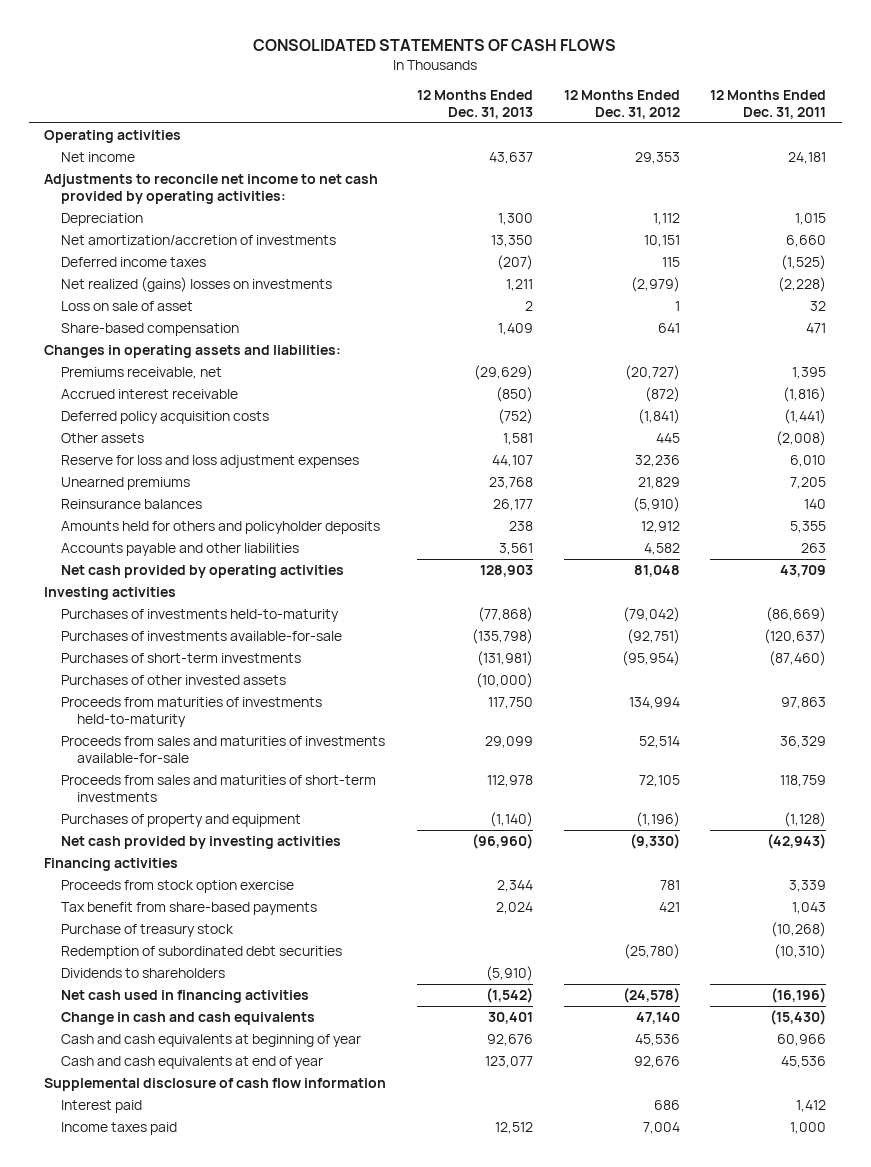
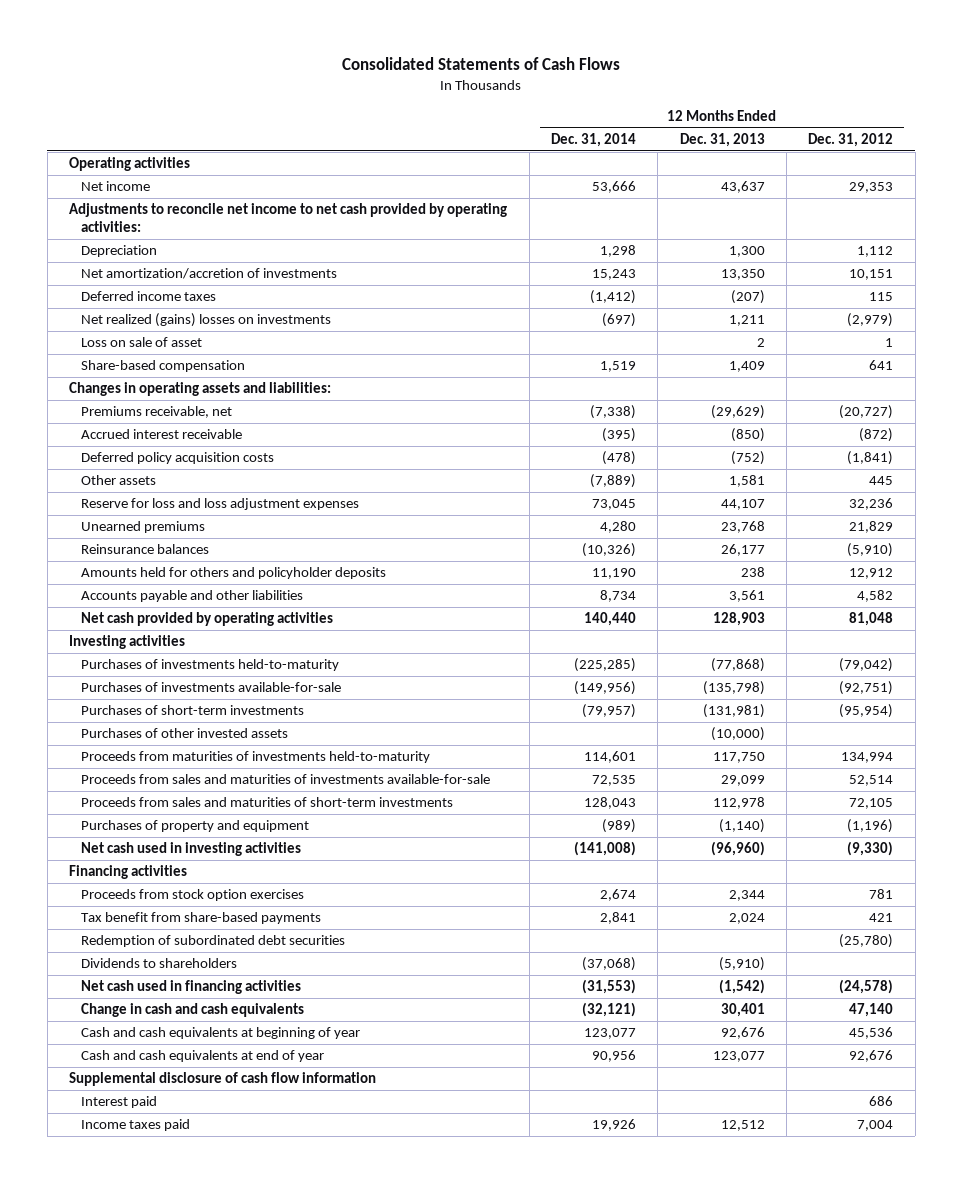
- CONSOLIDATED STATEMENTS OF CASH FLOWS
+ Consolidated Statements of Cash Flows
- | 12 Months Ended Dec. 31, 2013 | 12 Months Ended Dec. 31, 2012 | 12 Months Ended Dec. 31, 2011
+ | 12 Months Ended Dec. 31, 2014 | 12 Months Ended Dec. 31, 2013 | 12 Months Ended Dec. 31, 2012
- Net cash provided by investing activities | (96,960) | (9,330) | (42,943)
+ Net cash used in investing activities | (141,008) | (96,960) | (9,330)
- Proceeds from stock option exercise | 2,344 | 781 | 3,339
+ Proceeds from stock option exercises | 2,674 | 2,344 | 781
- Purchase of treasury stock | | | (10,268)

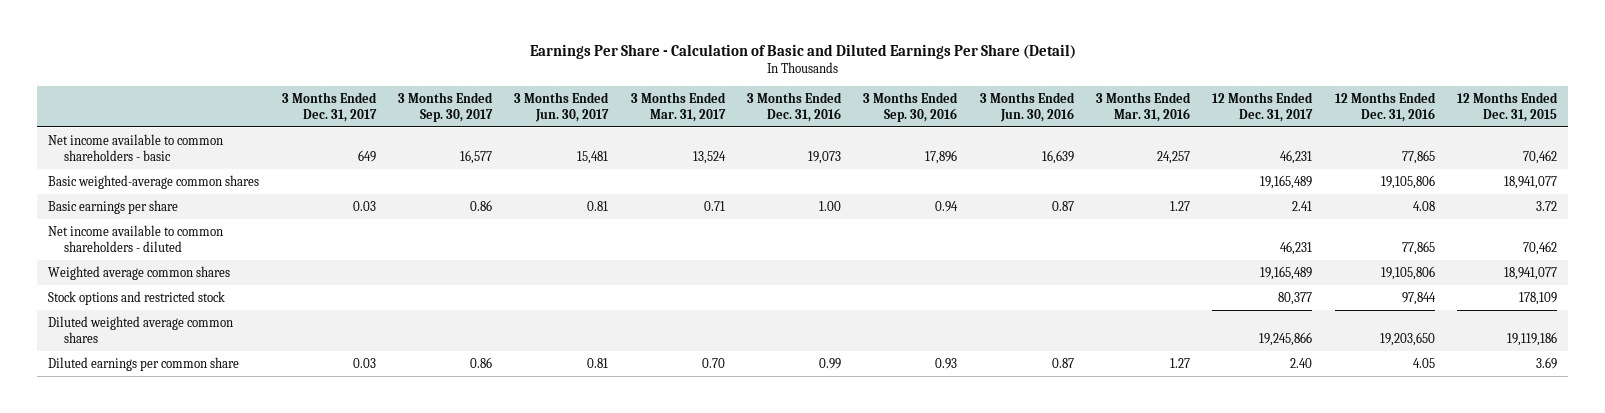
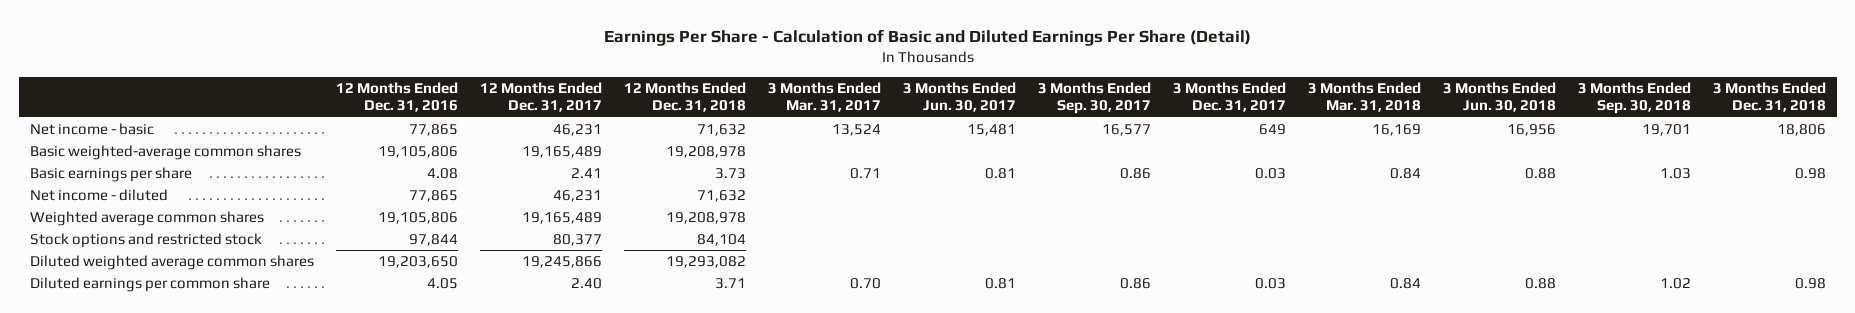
- | 3 Months Ended Dec. 31, 2017 | 3 Months Ended Sep. 30, 2017 | 3 Months Ended Jun. 30, 2017 | 3 Months Ended Mar. 31, 2017 | 3 Months Ended Dec. 31, 2016 | 3 Months Ended Sep. 30, 2016 | 3 Months Ended Jun. 30, 2016 | 3 Months Ended Mar. 31, 2016 | 12 Months Ended Dec. 31, 2017 | 12 Months Ended Dec. 31, 2016 | 12 Months Ended Dec. 31, 2015
+ | 12 Months Ended Dec. 31, 2016 | 12 Months Ended Dec. 31, 2017 | 12 Months Ended Dec. 31, 2018 | 3 Months Ended Mar. 31, 2017 | 3 Months Ended Jun. 30, 2017 | 3 Months Ended Sep. 30, 2017 | 3 Months Ended Dec. 31, 2017 | 3 Months Ended Mar. 31, 2018 | 3 Months Ended Jun. 30, 2018 | 3 Months Ended Sep. 30, 2018 | 3 Months Ended Dec. 31, 2018
- Net income available to common shareholders - basic | 649 | 16,577 | 15,481 | 13,524 | 19,073 | 17,896 | 16,639 | 24,257 | 46,231 | 77,865 | 70,462
+ Net income - basic | 77,865 | 46,231 | 71,632 | 13,524 | 15,481 | 16,577 | 649 | 16,169 | 16,956 | 19,701 | 18,806
- Net income available to common shareholders - diluted | | | | | | | | | 46,231 | 77,865 | 70,462
+ Net income - diluted | 77,865 | 46,231 | 71,632 | | | | | | | |

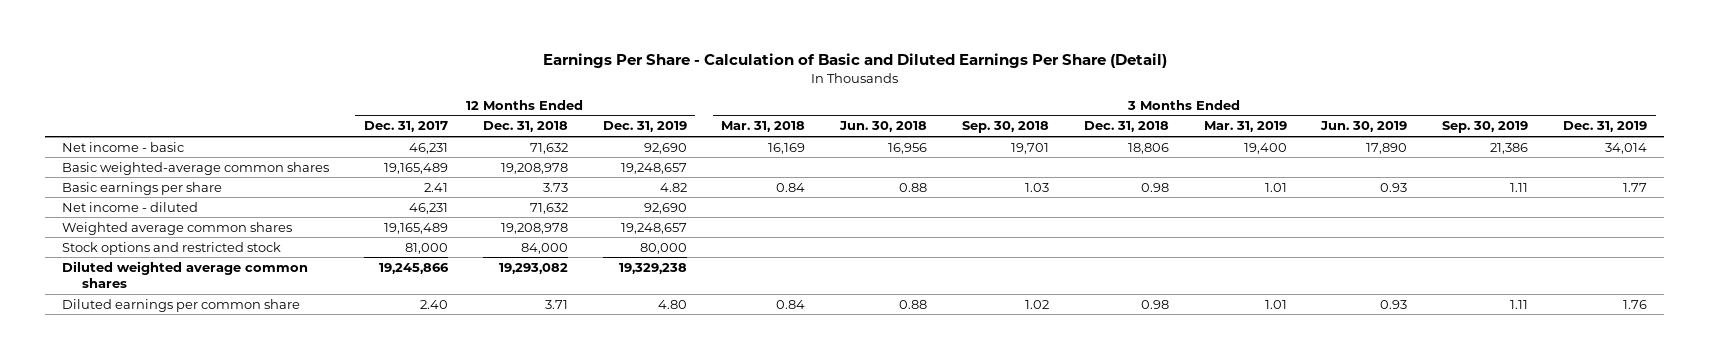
- | 12 Months Ended Dec. 31, 2016 | 12 Months Ended Dec. 31, 2017 | 12 Months Ended Dec. 31, 2018 | 3 Months Ended Mar. 31, 2017 | 3 Months Ended Jun. 30, 2017 | 3 Months Ended Sep. 30, 2017 | 3 Months Ended Dec. 31, 2017 | 3 Months Ended Mar. 31, 2018 | 3 Months Ended Jun. 30, 2018 | 3 Months Ended Sep. 30, 2018 | 3 Months Ended Dec. 31, 2018
+ | 12 Months Ended Dec. 31, 2017 | 12 Months Ended Dec. 31, 2018 | 12 Months Ended Dec. 31, 2019 | 3 Months Ended Mar. 31, 2018 | 3 Months Ended Jun. 30, 2018 | 3 Months Ended Sep. 30, 2018 | 3 Months Ended Dec. 31, 2018 | 3 Months Ended Mar. 31, 2019 | 3 Months Ended Jun. 30, 2019 | 3 Months Ended Sep. 30, 2019 | 3 Months Ended Dec. 31, 2019
- Stock options and restricted stock | 97,844 | 80,377 | 84,104 | | | | | | | |
+ Stock options and restricted stock | 81,000 | 84,000 | 80,000 | | | | | | | |

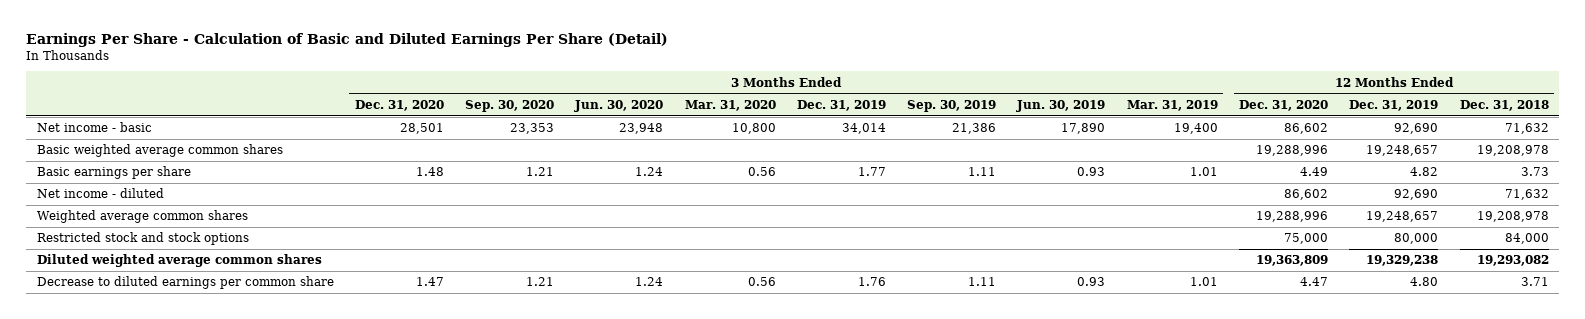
- | 12 Months Ended Dec. 31, 2017 | 12 Months Ended Dec. 31, 2018 | 12 Months Ended Dec. 31, 2019 | 3 Months Ended Mar. 31, 2018 | 3 Months Ended Jun. 30, 2018 | 3 Months Ended Sep. 30, 2018 | 3 Months Ended Dec. 31, 2018 | 3 Months Ended Mar. 31, 2019 | 3 Months Ended Jun. 30, 2019 | 3 Months Ended Sep. 30, 2019 | 3 Months Ended Dec. 31, 2019
+ | 3 Months Ended Dec. 31, 2020 | 3 Months Ended Sep. 30, 2020 | 3 Months Ended Jun. 30, 2020 | 3 Months Ended Mar. 31, 2020 | 3 Months Ended Dec. 31, 2019 | 3 Months Ended Sep. 30, 2019 | 3 Months Ended Jun. 30, 2019 | 3 Months Ended Mar. 31, 2019 | 12 Months Ended Dec. 31, 2020 | 12 Months Ended Dec. 31, 2019 | 12 Months Ended Dec. 31, 2018
- Basic weighted-average common shares | 19,165,489 | 19,208,978 | 19,248,657 | | | | | | | |
+ Basic weighted average common shares | | | | | | | | | 19,288,996 | 19,248,657 | 19,208,978
- Stock options and restricted stock | 81,000 | 84,000 | 80,000 | | | | | | | |
+ Restricted stock and stock options | | | | | | | | | 75,000 | 80,000 | 84,000
- Diluted earnings per common share | 2.40 | 3.71 | 4.80 | 0.84 | 0.88 | 1.02 | 0.98 | 1.01 | 0.93 | 1.11 | 1.76
+ Decrease to diluted earnings per common share | 1.47 | 1.21 | 1.24 | 0.56 | 1.76 | 1.11 | 0.93 | 1.01 | 4.47 | 4.80 | 3.71

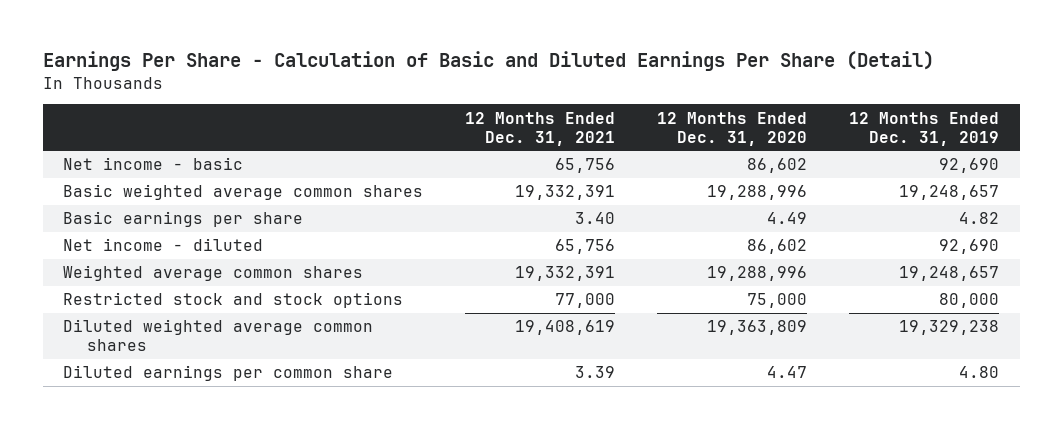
- | 3 Months Ended Dec. 31, 2020 | 3 Months Ended Sep. 30, 2020 | 3 Months Ended Jun. 30, 2020 | 3 Months Ended Mar. 31, 2020 | 3 Months Ended Dec. 31, 2019 | 3 Months Ended Sep. 30, 2019 | 3 Months Ended Jun. 30, 2019 | 3 Months Ended Mar. 31, 2019 | 12 Months Ended Dec. 31, 2020 | 12 Months Ended Dec. 31, 2019 | 12 Months Ended Dec. 31, 2018
+ | 12 Months Ended Dec. 31, 2021 | 12 Months Ended Dec. 31, 2020 | 12 Months Ended Dec. 31, 2019
- Decrease to diluted earnings per common share | 1.47 | 1.21 | 1.24 | 0.56 | 1.76 | 1.11 | 0.93 | 1.01 | 4.47 | 4.80 | 3.71
+ Diluted earnings per common share | 3.39 | 4.47 | 4.80

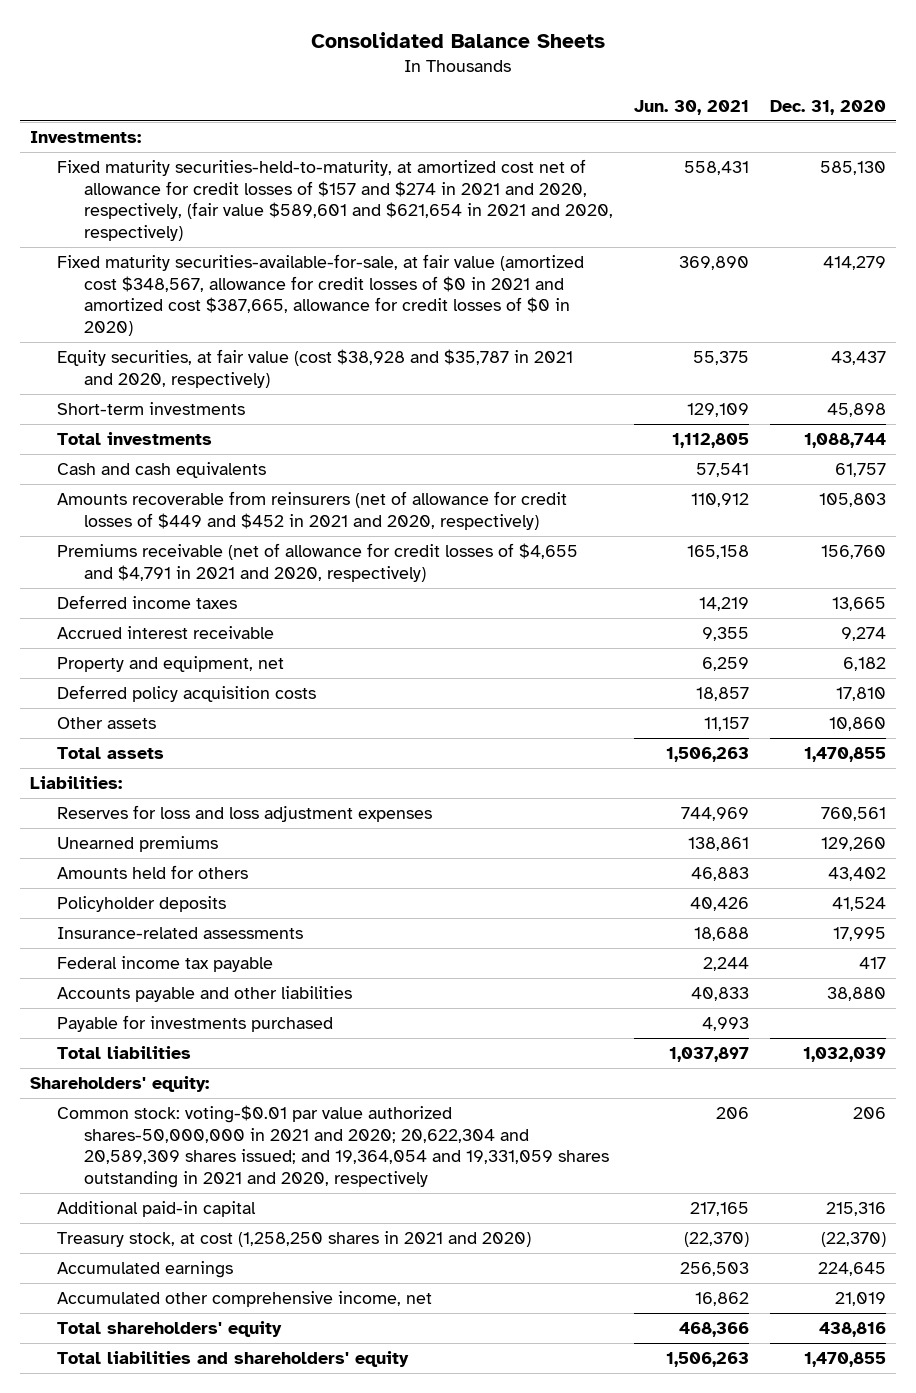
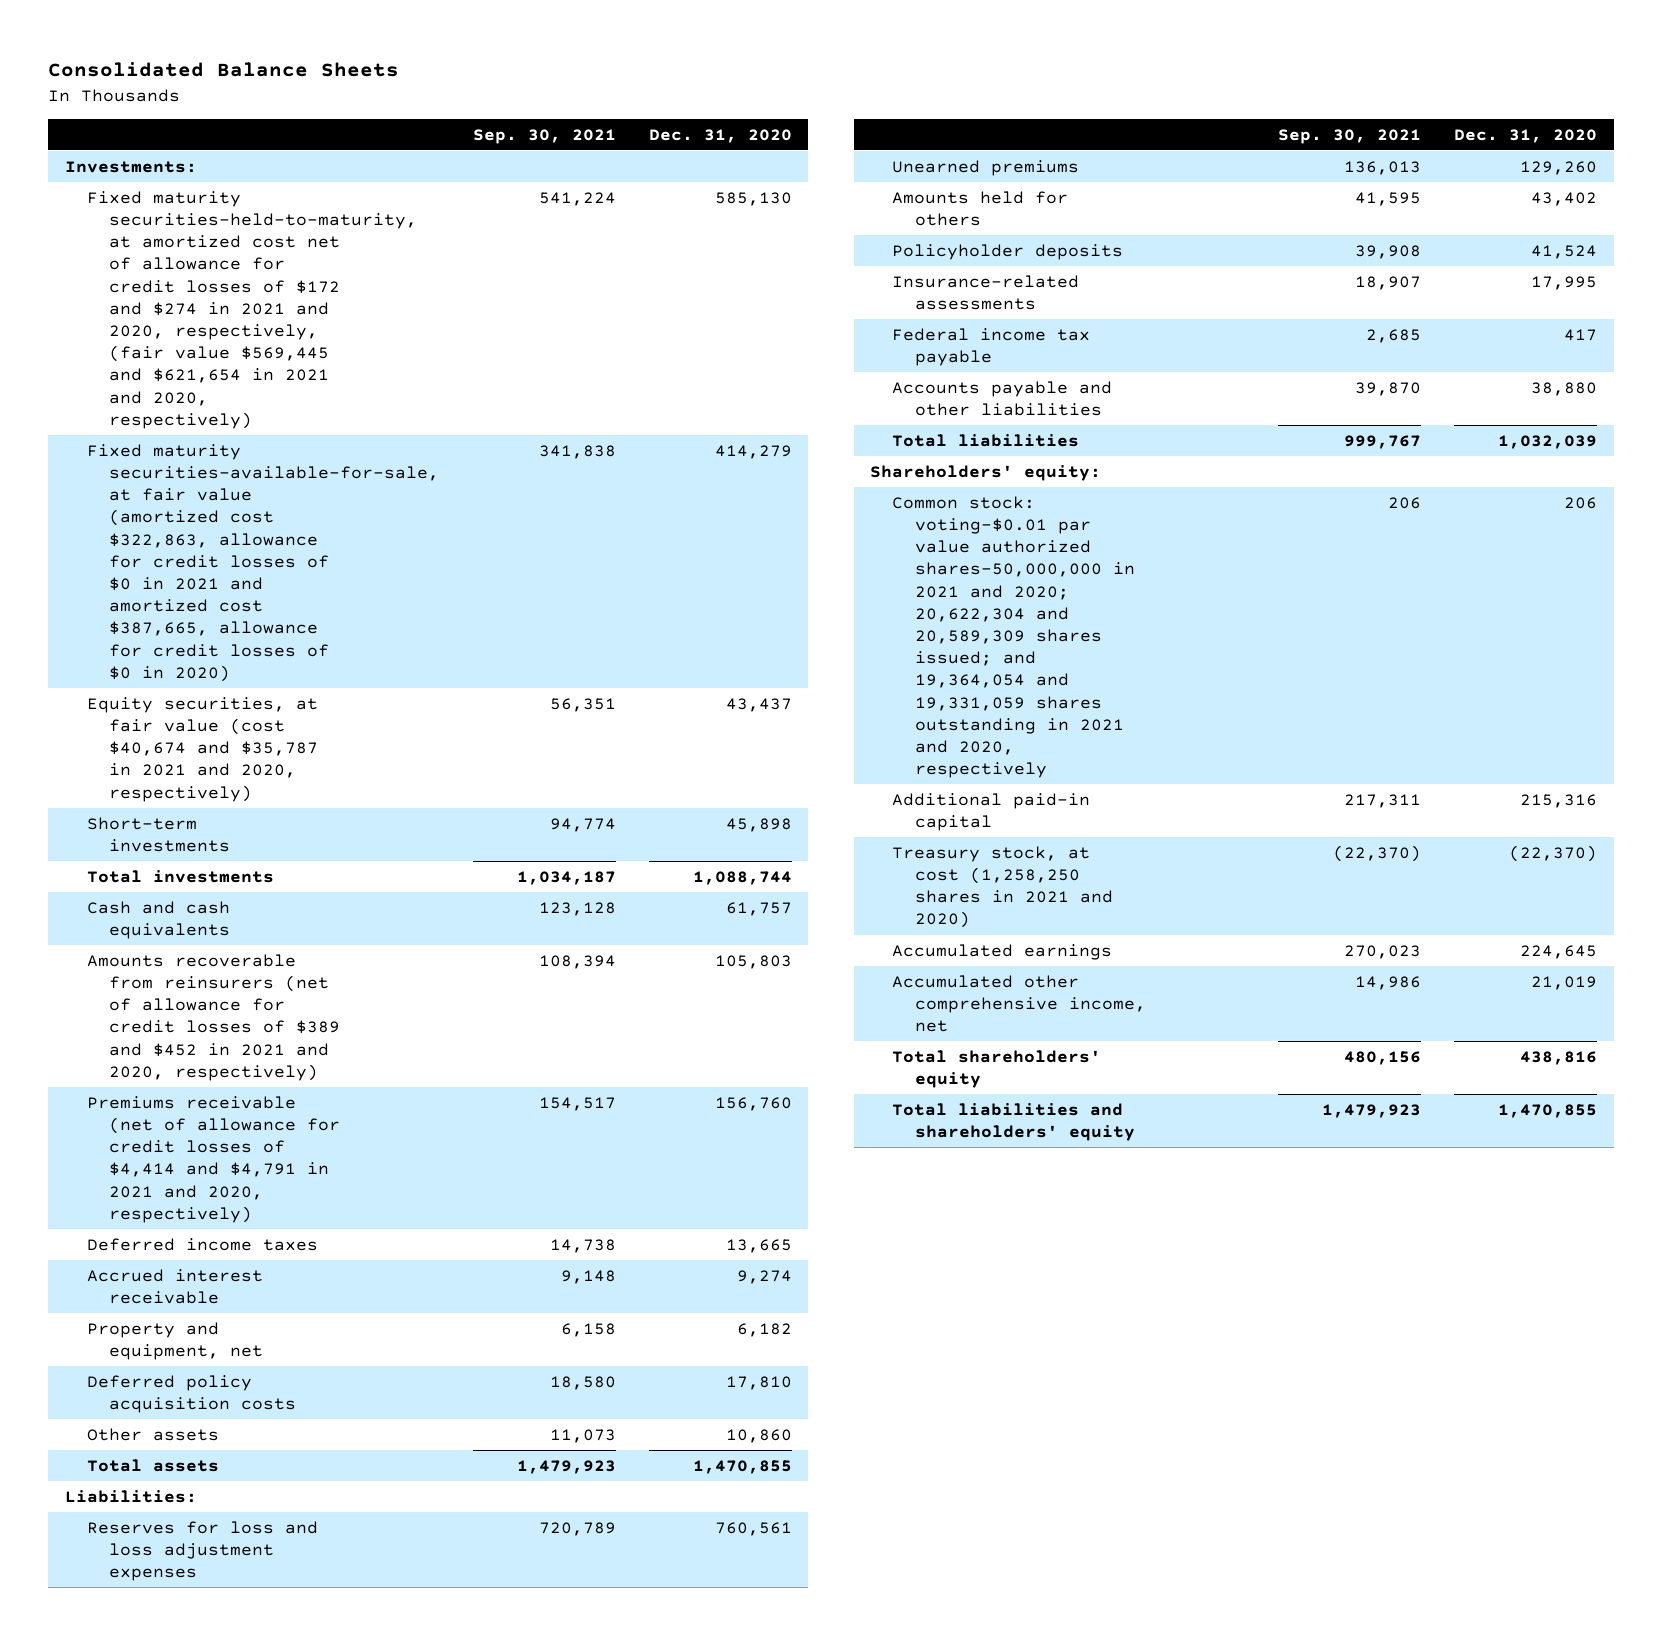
- | Jun. 30, 2021 | Dec. 31, 2020
+ | Sep. 30, 2021 | Dec. 31, 2020
- Fixed maturity securities-held-to-maturity, at amortized cost net of allowance for credit losses of $157 and $274 in 2021 and 2020, respectively, (fair value $589,601 and $621,654 in 2021 and 2020, respectively) | 558,431 | 585,130
- Fixed maturity securities-available-for-sale, at fair value (amortized cost $348,567, allowance for credit losses of $0 in 2021 and amortized cost $387,665, allowance for credit losses of $0 in 2020) | 369,890 | 414,279
- Equity securities, at fair value (cost $38,928 and $35,787 in 2021 and 2020, respectively) | 55,375 | 43,437
+ Fixed maturity securities-held-to-maturity, at amortized cost net of allowance for credit losses of $172 and $274 in 2021 and 2020, respectively, (fair value $569,445 and $621,654 in 2021 and 2020, respectively) | 541,224 | 585,130
+ Fixed maturity securities-available-for-sale, at fair value (amortized cost $322,863, allowance for credit losses of $0 in 2021 and amortized cost $387,665, allowance for credit losses of $0 in 2020) | 341,838 | 414,279
+ Equity securities, at fair value (cost $40,674 and $35,787 in 2021 and 2020, respectively) | 56,351 | 43,437
- Amounts recoverable from reinsurers (net of allowance for credit losses of $449 and $452 in 2021 and 2020, respectively) | 110,912 | 105,803
- Premiums receivable (net of allowance for credit losses of $4,655 and $4,791 in 2021 and 2020, respectively) | 165,158 | 156,760
+ Amounts recoverable from reinsurers (net of allowance for credit losses of $389 and $452 in 2021 and 2020, respectively) | 108,394 | 105,803
+ Premiums receivable (net of allowance for credit losses of $4,414 and $4,791 in 2021 and 2020, respectively) | 154,517 | 156,760
- Payable for investments purchased | 4,993 |

